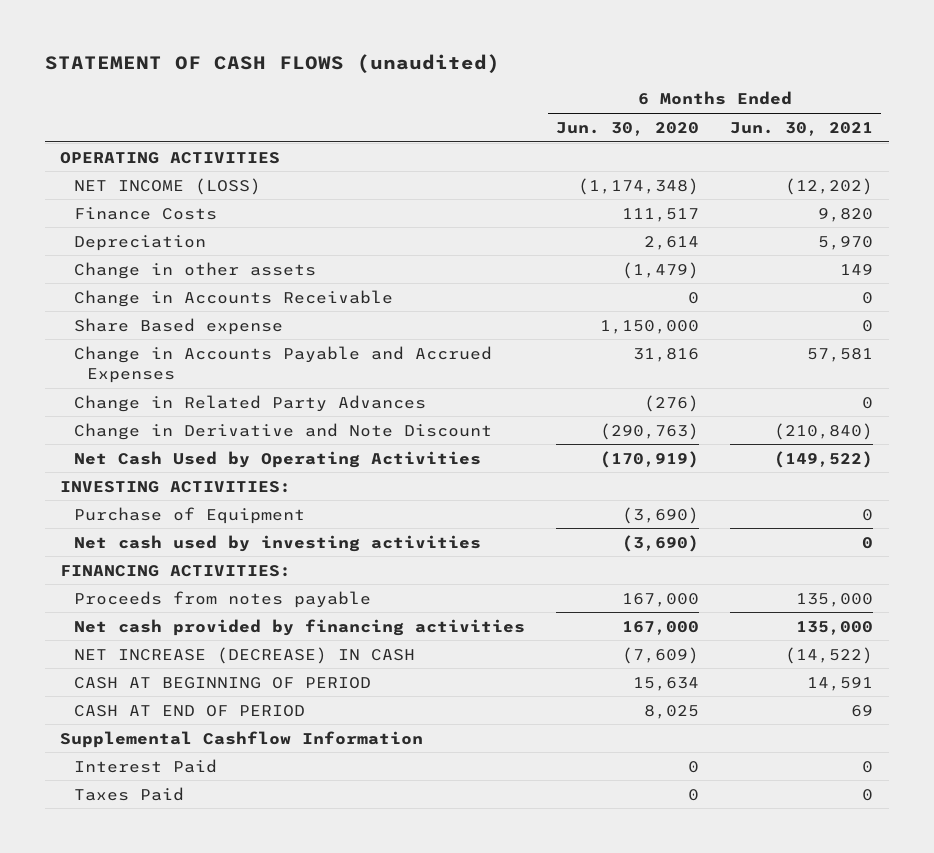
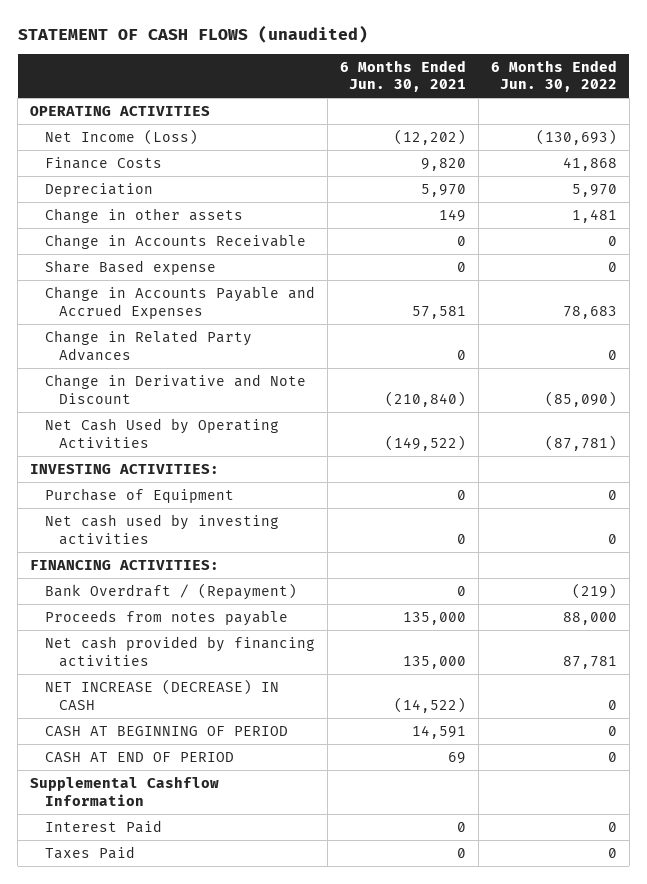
- | 6 Months Ended Jun. 30, 2020 | 6 Months Ended Jun. 30, 2021
+ | 6 Months Ended Jun. 30, 2021 | 6 Months Ended Jun. 30, 2022
- NET INCOME (LOSS) | (1,174,348) | (12,202)
+ Net Income (Loss) | (12,202) | (130,693)
+ Bank Overdraft / (Repayment) | 0 | (219)

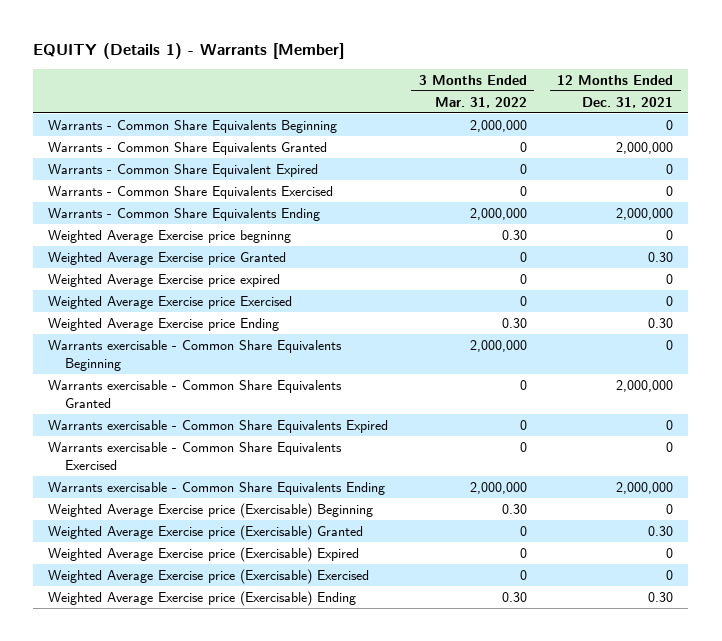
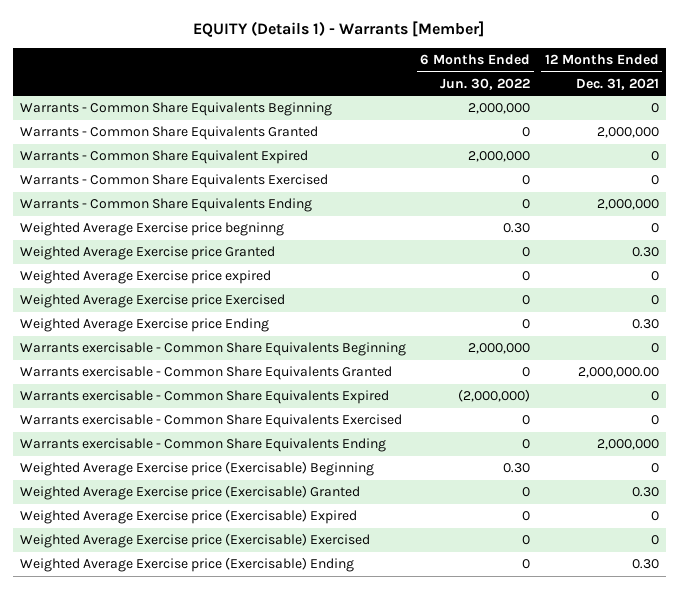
- | 3 Months Ended Mar. 31, 2022 | 12 Months Ended Dec. 31, 2021
+ | 6 Months Ended Jun. 30, 2022 | 12 Months Ended Dec. 31, 2021
- Warrants exercisable - Common Share Equivalents Granted | 0 | 2,000,000
+ Warrants exercisable - Common Share Equivalents Granted | 0 | 2,000,000.00

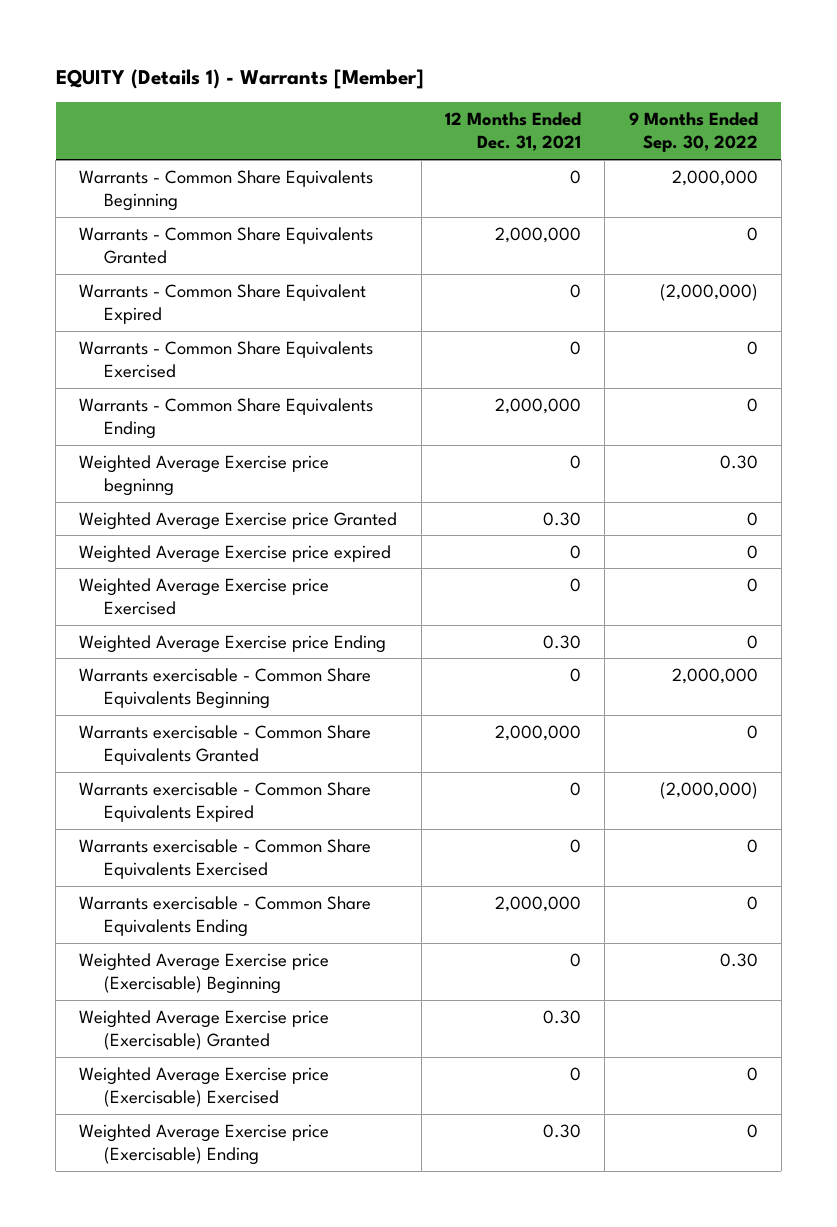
- | 6 Months Ended Jun. 30, 2022 | 12 Months Ended Dec. 31, 2021
+ | 12 Months Ended Dec. 31, 2021 | 9 Months Ended Sep. 30, 2022
- Warrants exercisable - Common Share Equivalents Granted | 0 | 2,000,000.00
+ Warrants exercisable - Common Share Equivalents Granted | 2,000,000 | 0
- Weighted Average Exercise price (Exercisable) Expired | 0 | 0

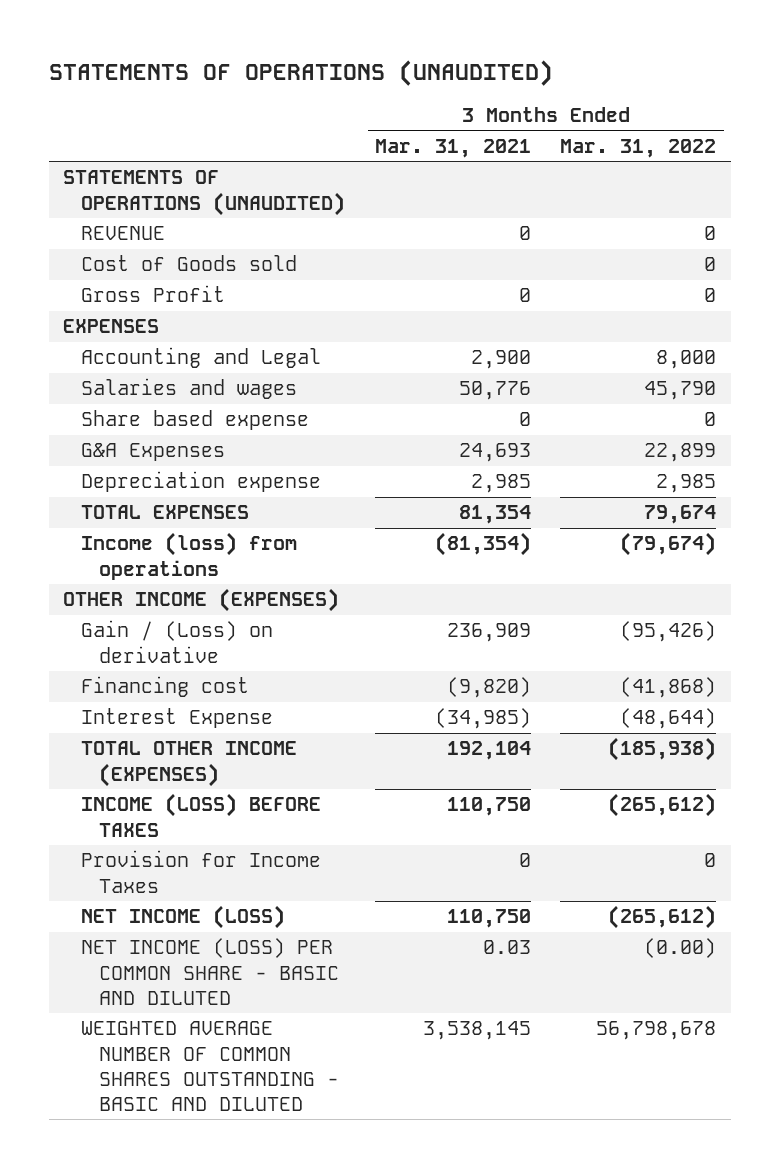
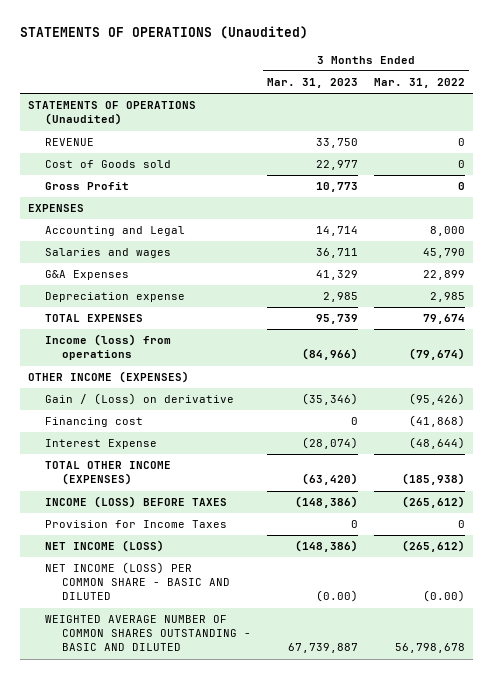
- STATEMENTS OF OPERATIONS (UNAUDITED)
+ STATEMENTS OF OPERATIONS (Unaudited)
- | 3 Months Ended Mar. 31, 2021 | 3 Months Ended Mar. 31, 2022
+ | 3 Months Ended Mar. 31, 2023 | 3 Months Ended Mar. 31, 2022
- STATEMENTS OF OPERATIONS (UNAUDITED)
+ STATEMENTS OF OPERATIONS (Unaudited)
- Share based expense | 0 | 0

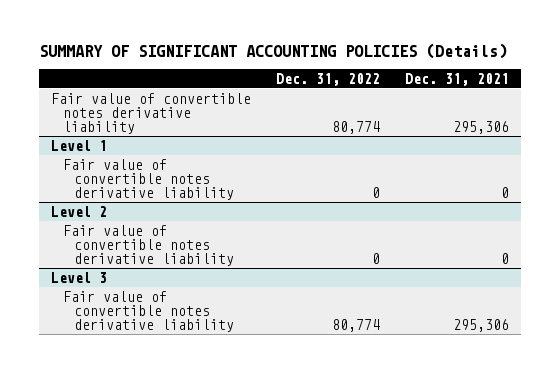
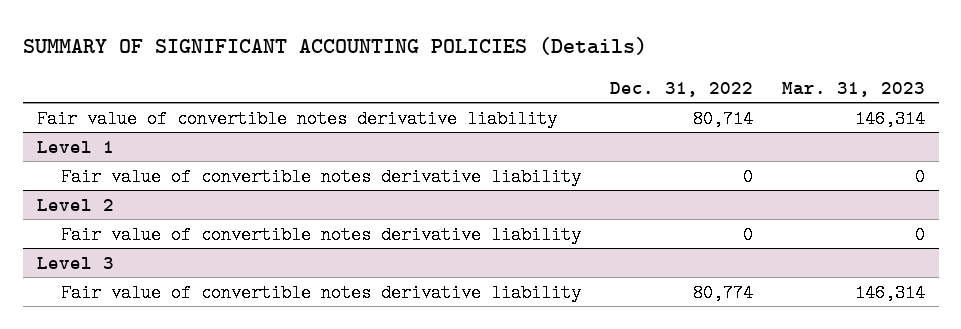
- | Dec. 31, 2022 | Dec. 31, 2021
+ | Dec. 31, 2022 | Mar. 31, 2023
- Fair value of convertible notes derivative liability | 80,774 | 295,306
+ Fair value of convertible notes derivative liability | 80,714 | 146,314

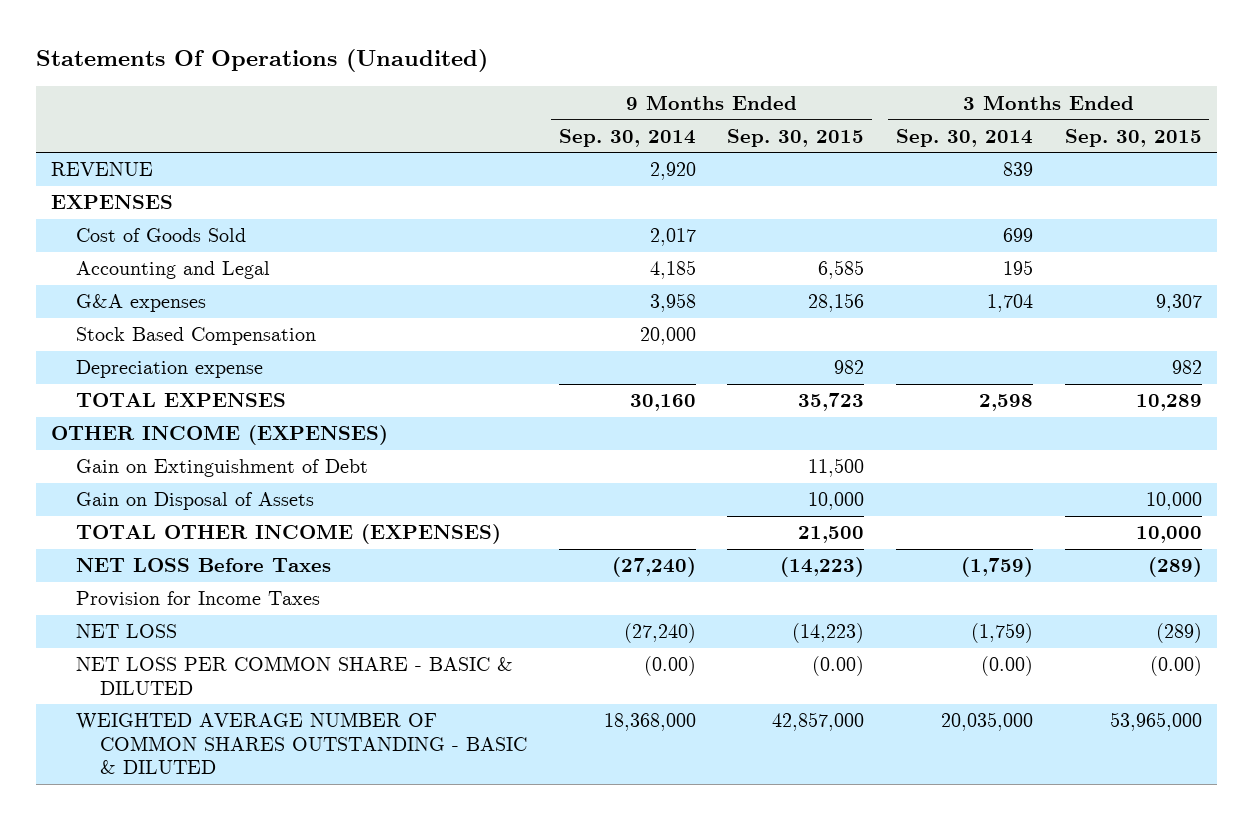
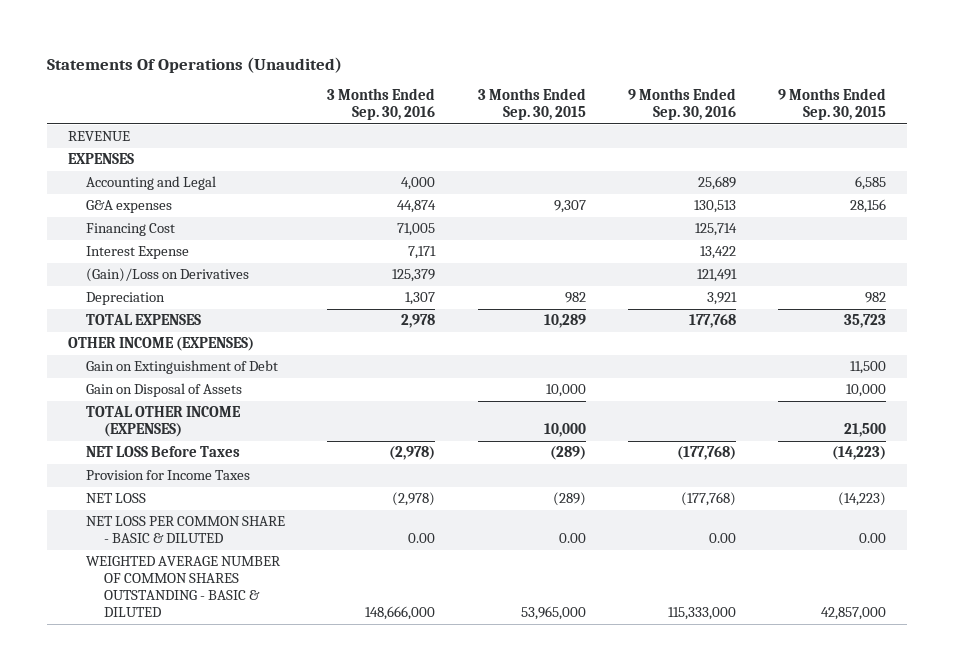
- | 9 Months Ended Sep. 30, 2014 | 9 Months Ended Sep. 30, 2015 | 3 Months Ended Sep. 30, 2014 | 3 Months Ended Sep. 30, 2015
+ | 3 Months Ended Sep. 30, 2016 | 3 Months Ended Sep. 30, 2015 | 9 Months Ended Sep. 30, 2016 | 9 Months Ended Sep. 30, 2015
- Cost of Goods Sold | 2,017 | | 699 |
- Stock Based Compensation | 20,000 | | |
- Depreciation expense | | 982 | | 982
+ Financing Cost | 71,005 | | 125,714 |
+ Interest Expense | 7,171 | | 13,422 |
+ (Gain)/Loss on Derivatives | 125,379 | | 121,491 |
+ Depreciation | 1,307 | 982 | 3,921 | 982
- NET LOSS PER COMMON SHARE - BASIC & DILUTED | (0.00) | (0.00) | (0.00) | (0.00)
+ NET LOSS PER COMMON SHARE - BASIC & DILUTED | 0.00 | 0.00 | 0.00 | 0.00

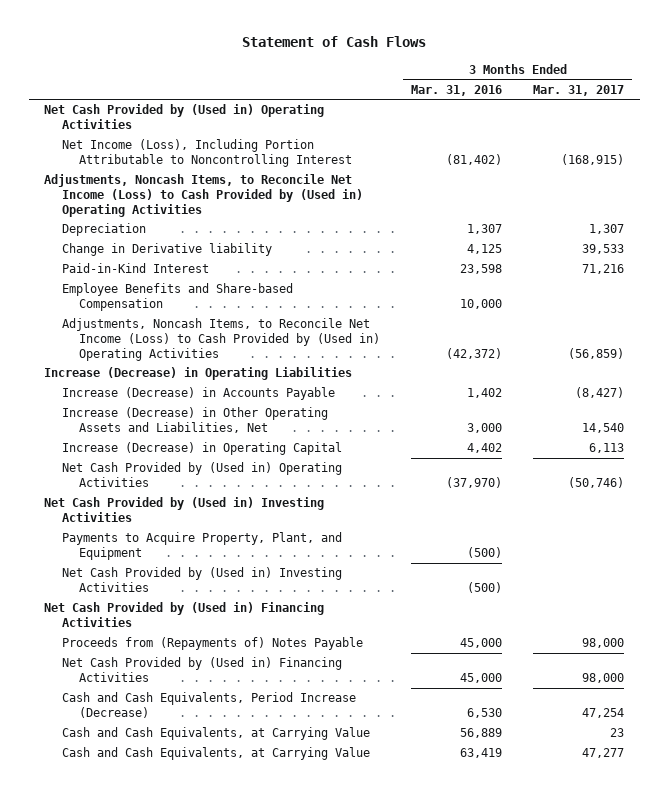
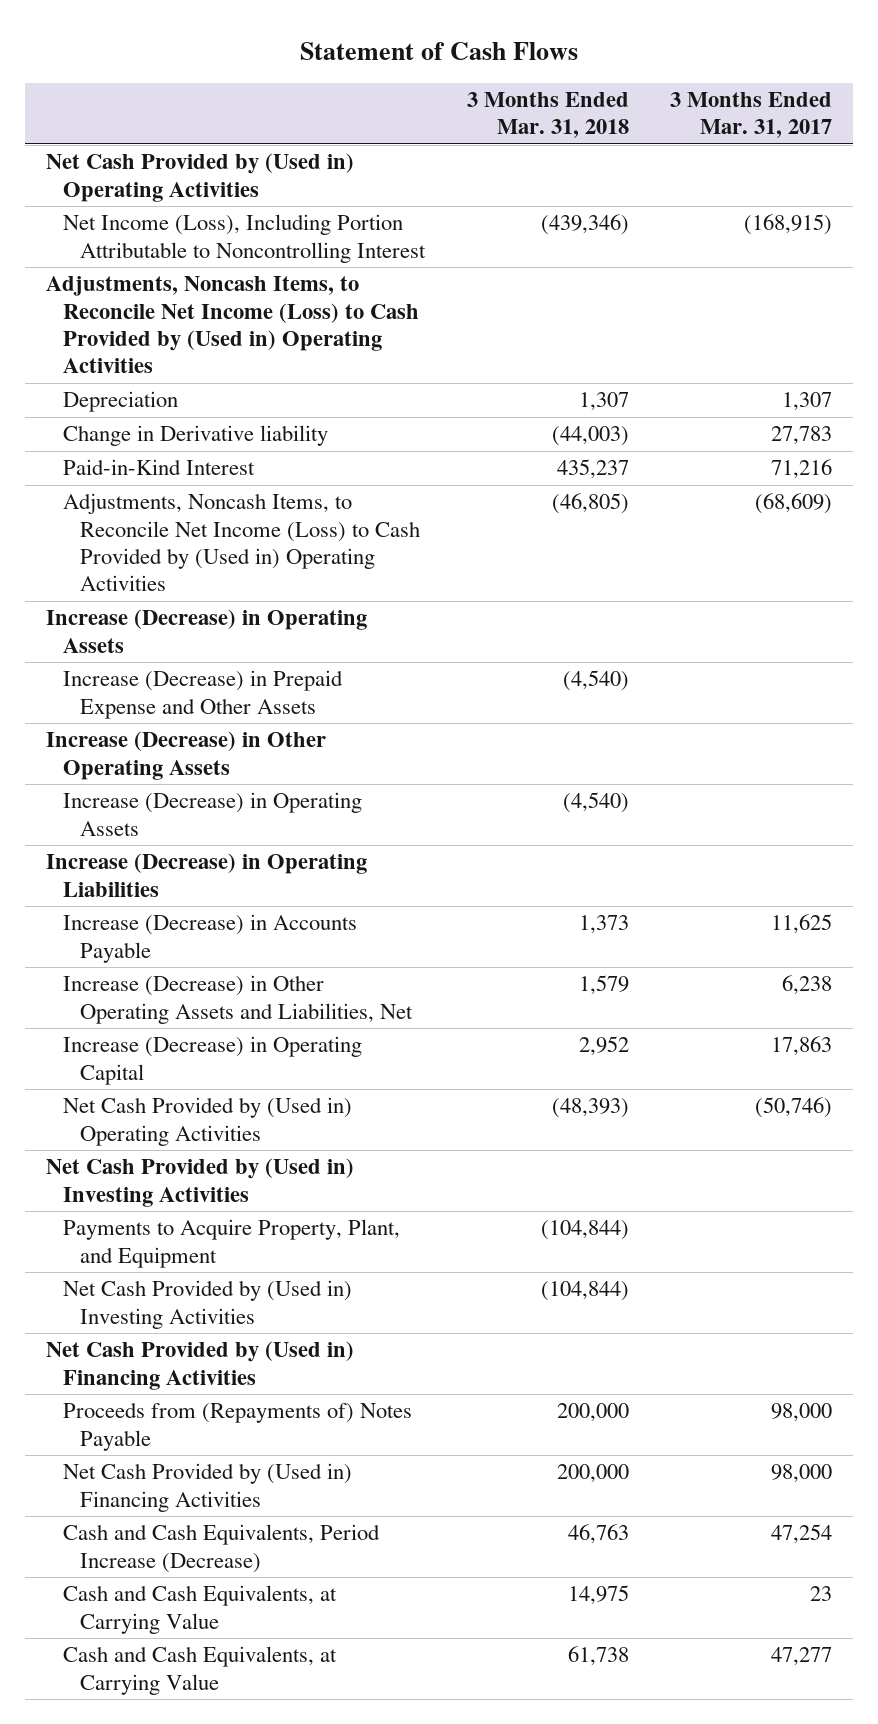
- | 3 Months Ended Mar. 31, 2016 | 3 Months Ended Mar. 31, 2017
+ | 3 Months Ended Mar. 31, 2018 | 3 Months Ended Mar. 31, 2017
- Change in Derivative liability | 4,125 | 39,533
+ Change in Derivative liability | (44,003) | 27,783
- Employee Benefits and Share-based Compensation | 10,000 |
- Adjustments, Noncash Items, to Reconcile Net Income (Loss) to Cash Provided by (Used in) Operating Activities | (42,372) | (56,859)
+ Adjustments, Noncash Items, to Reconcile Net Income (Loss) to Cash Provided by (Used in) Operating Activities | (46,805) | (68,609)
+ Increase (Decrease) in Operating Assets
+ Increase (Decrease) in Prepaid Expense and Other Assets | (4,540) |
+ Increase (Decrease) in Other Operating Assets
+ Increase (Decrease) in Operating Assets | (4,540) |
- Increase (Decrease) in Accounts Payable | 1,402 | (8,427)
- Increase (Decrease) in Other Operating Assets and Liabilities, Net | 3,000 | 14,540
- Increase (Decrease) in Operating Capital | 4,402 | 6,113
+ Increase (Decrease) in Accounts Payable | 1,373 | 11,625
+ Increase (Decrease) in Other Operating Assets and Liabilities, Net | 1,579 | 6,238
+ Increase (Decrease) in Operating Capital | 2,952 | 17,863

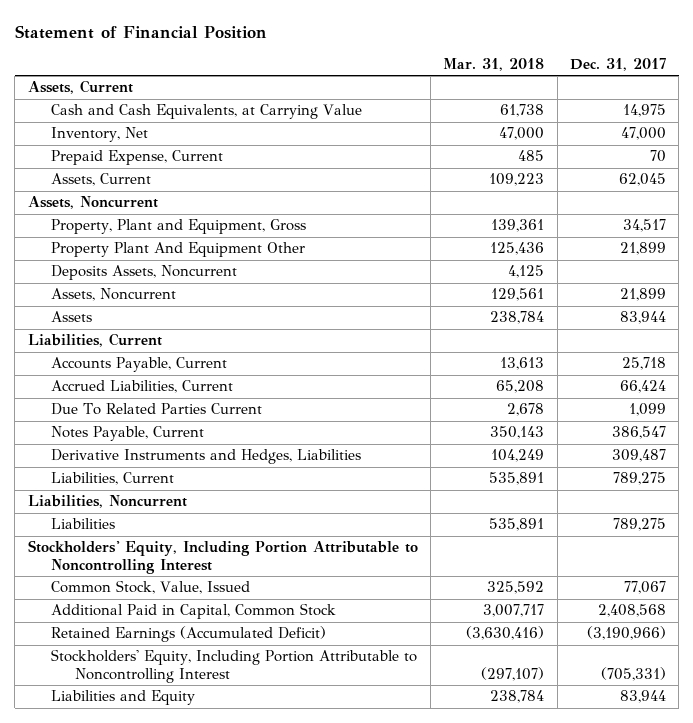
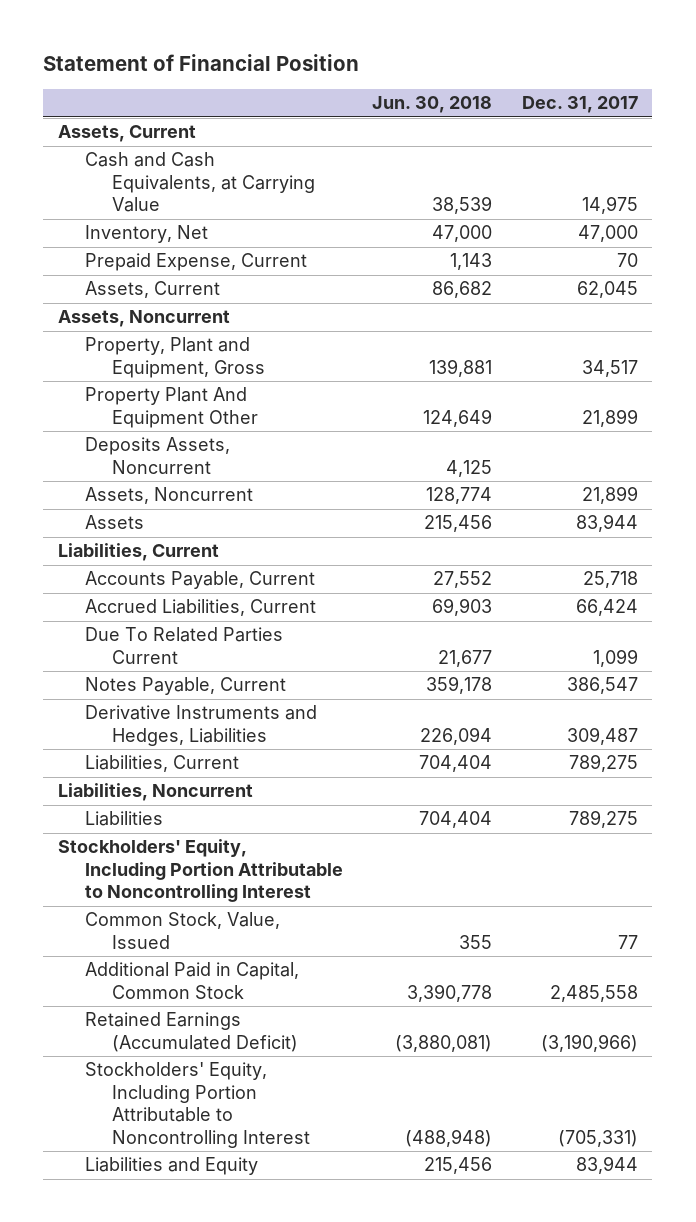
- | Mar. 31, 2018 | Dec. 31, 2017
+ | Jun. 30, 2018 | Dec. 31, 2017
- Common Stock, Value, Issued | 325,592 | 77,067
- Additional Paid in Capital, Common Stock | 3,007,717 | 2,408,568
+ Common Stock, Value, Issued | 355 | 77
+ Additional Paid in Capital, Common Stock | 3,390,778 | 2,485,558

